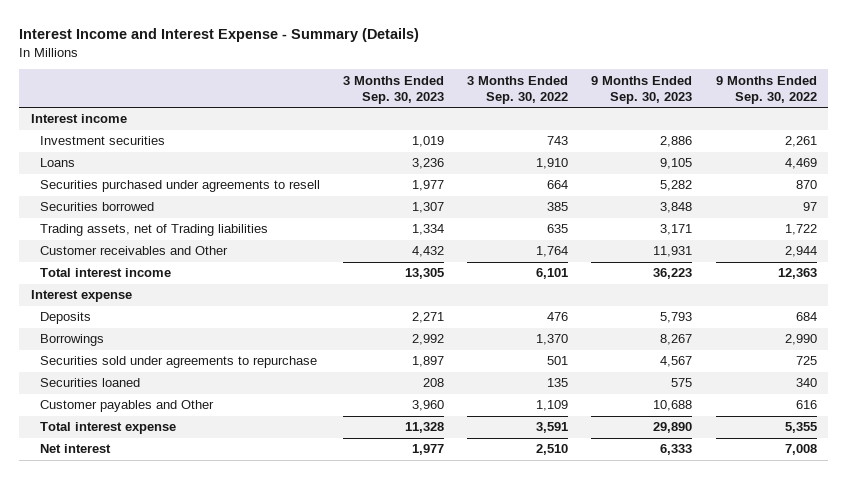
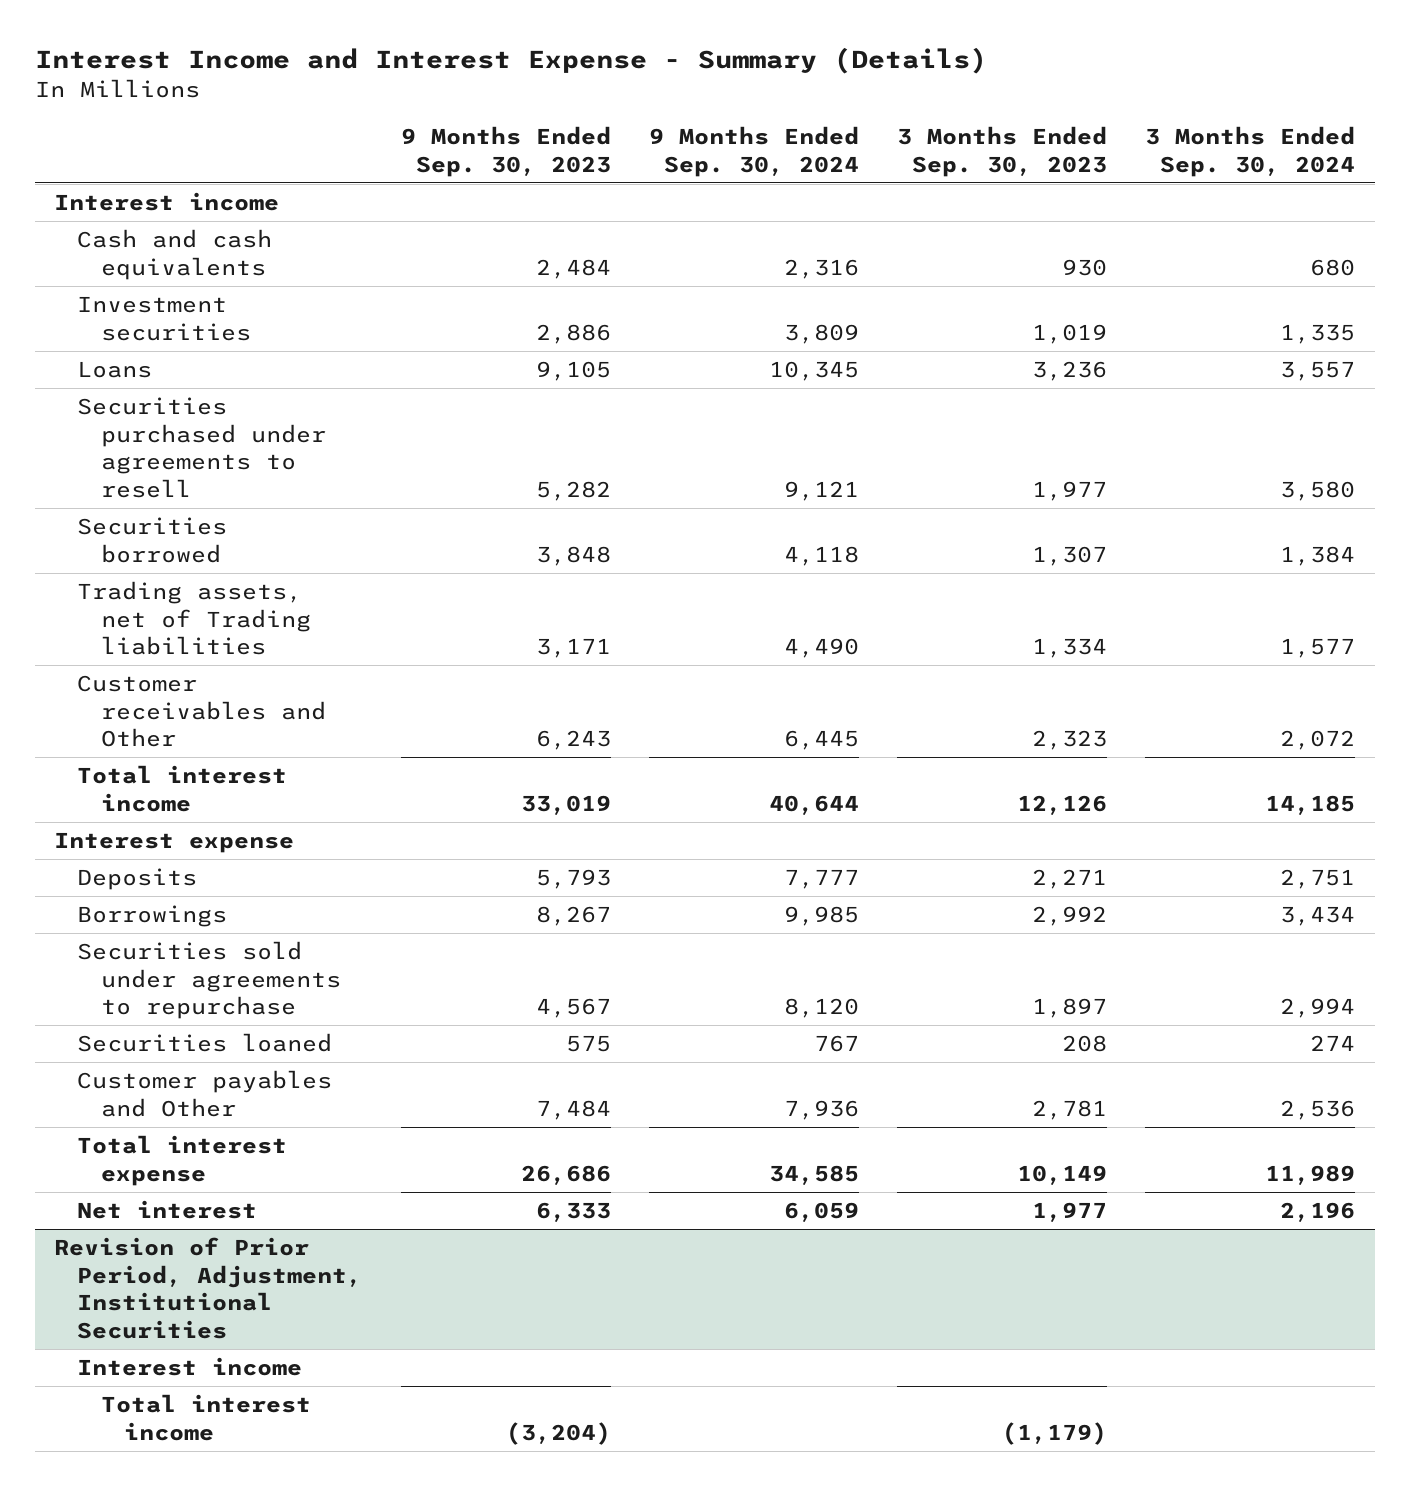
- | 3 Months Ended Sep. 30, 2023 | 3 Months Ended Sep. 30, 2022 | 9 Months Ended Sep. 30, 2023 | 9 Months Ended Sep. 30, 2022
+ | 9 Months Ended Sep. 30, 2023 | 9 Months Ended Sep. 30, 2024 | 3 Months Ended Sep. 30, 2023 | 3 Months Ended Sep. 30, 2024
+ Cash and cash equivalents | 2,484 | 2,316 | 930 | 680
- Customer receivables and Other | 4,432 | 1,764 | 11,931 | 2,944
- Total interest income | 13,305 | 6,101 | 36,223 | 12,363
+ Customer receivables and Other | 6,243 | 6,445 | 2,323 | 2,072
+ Total interest income | 33,019 | 40,644 | 12,126 | 14,185
- Customer payables and Other | 3,960 | 1,109 | 10,688 | 616
- Total interest expense | 11,328 | 3,591 | 29,890 | 5,355
+ Customer payables and Other | 7,484 | 7,936 | 2,781 | 2,536
+ Total interest expense | 26,686 | 34,585 | 10,149 | 11,989
+ Revision of Prior Period, Adjustment, Institutional Securities
+ Interest income
+ Total interest income | (3,204) | | (1,179) |

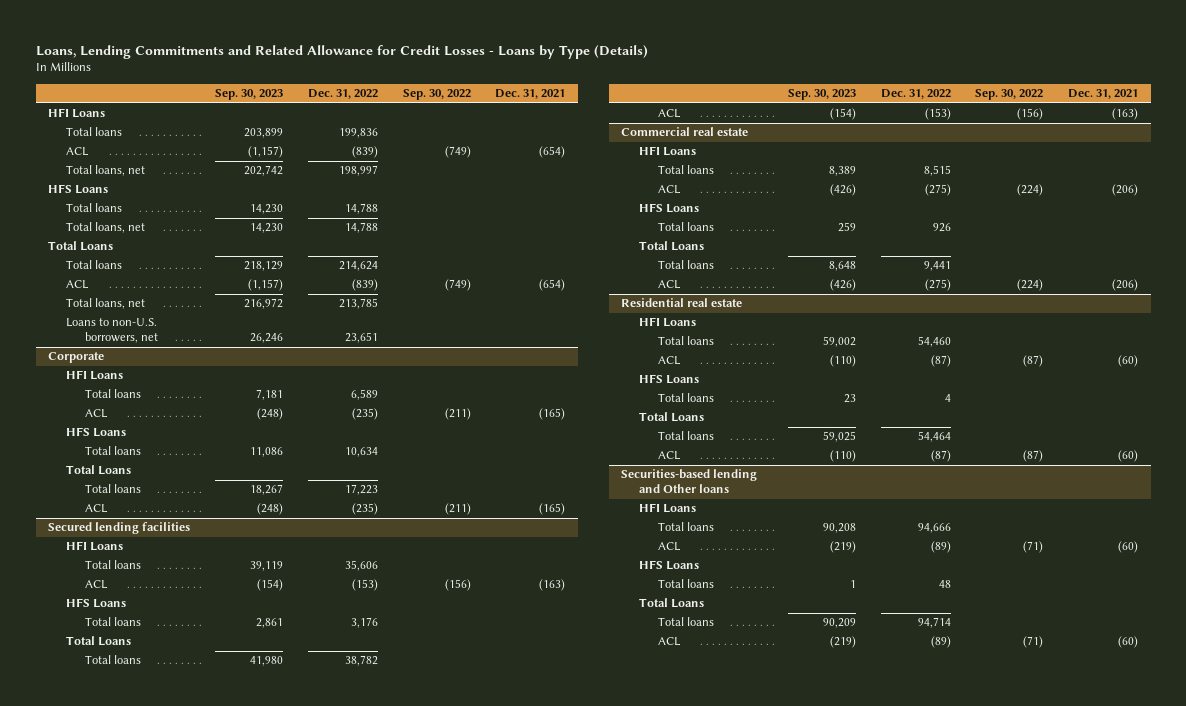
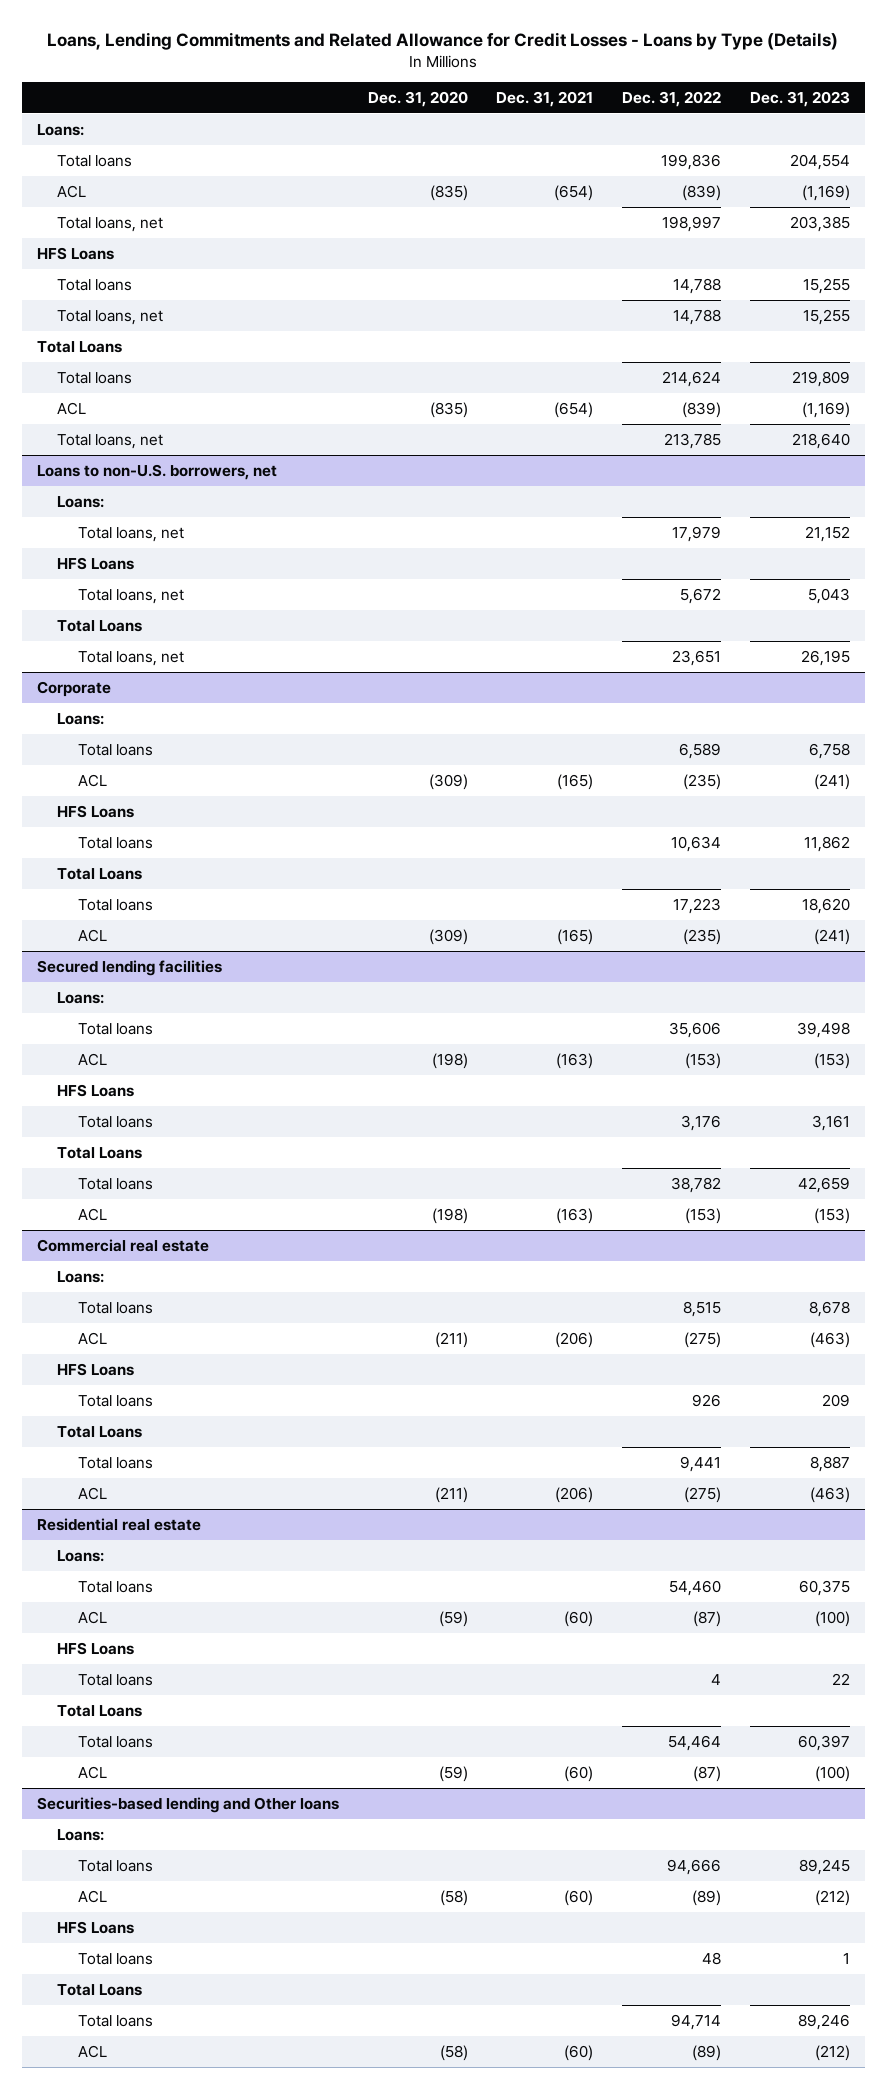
- | Sep. 30, 2023 | Dec. 31, 2022 | Sep. 30, 2022 | Dec. 31, 2021
+ | Dec. 31, 2020 | Dec. 31, 2021 | Dec. 31, 2022 | Dec. 31, 2023
- HFI Loans
+ Loans:
- Loans to non-U.S. borrowers, net | 26,246 | 23,651 | |
+ Loans to non-U.S. borrowers, net
+ Loans:
+ Total loans, net | | | 17,979 | 21,152
+ HFS Loans
+ Total loans, net | | | 5,672 | 5,043
+ Total Loans
+ Total loans, net | | | 23,651 | 26,195
@ Corporate
- HFI Loans
+ Loans:
@ Secured lending facilities
- HFI Loans
+ Loans:
@ Commercial real estate
- HFI Loans
+ Loans:
@ Residential real estate
- HFI Loans
+ Loans:
@ Securities-based lending and Other loans
- HFI Loans
+ Loans:

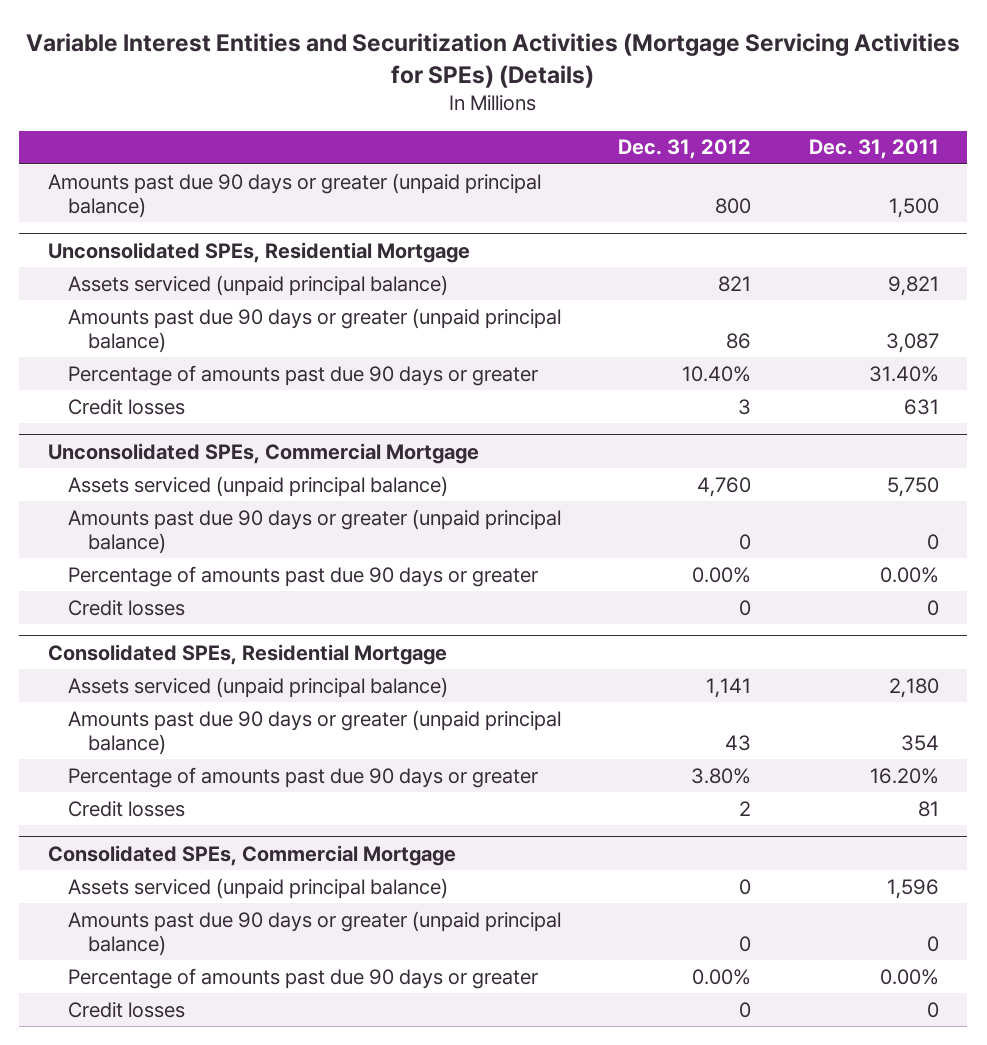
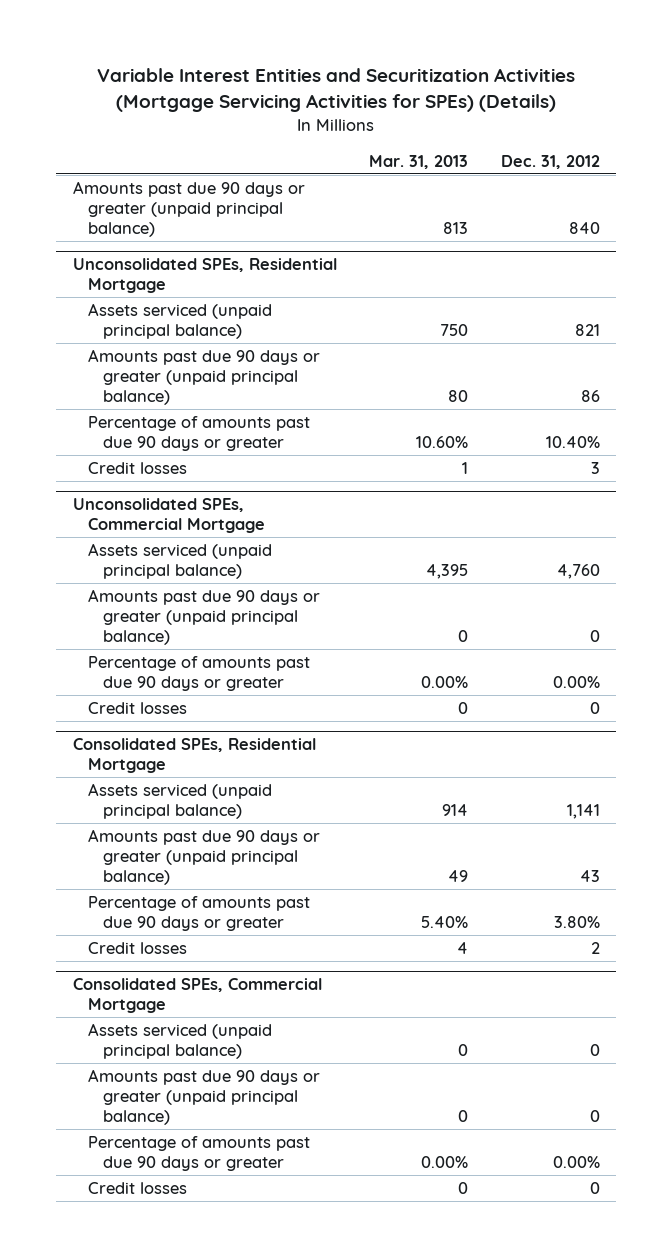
- | Dec. 31, 2012 | Dec. 31, 2011
+ | Mar. 31, 2013 | Dec. 31, 2012
- Amounts past due 90 days or greater (unpaid principal balance) | 800 | 1,500
+ Amounts past due 90 days or greater (unpaid principal balance) | 813 | 840

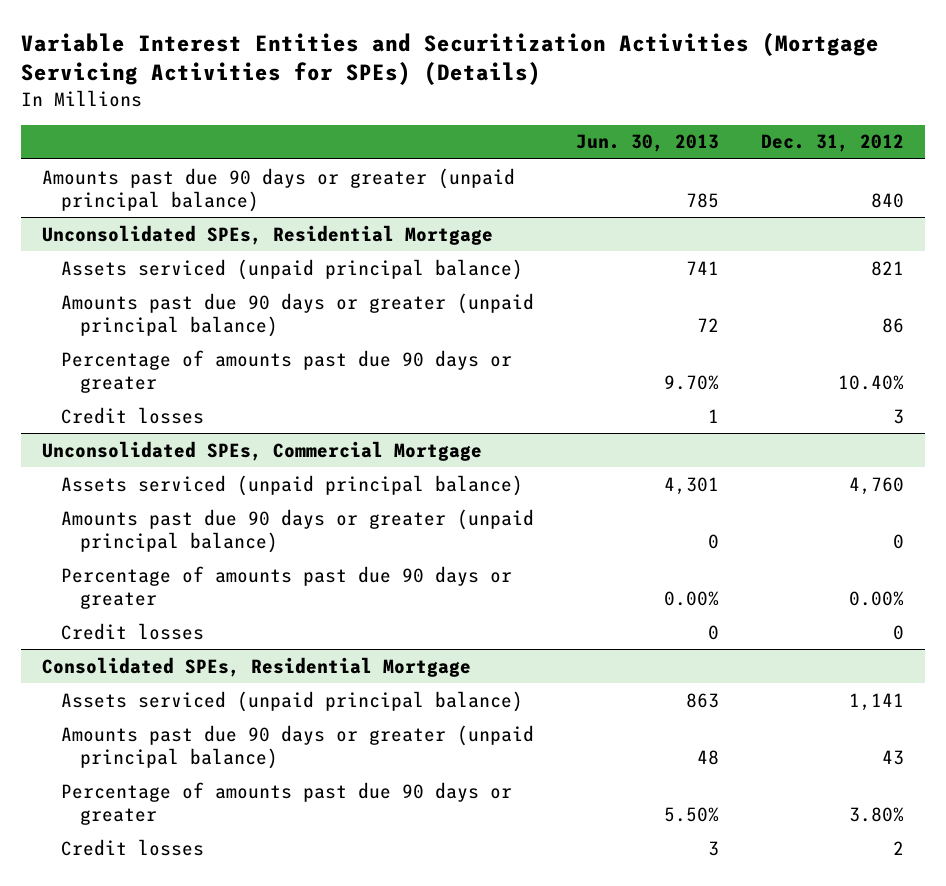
- | Mar. 31, 2013 | Dec. 31, 2012
+ | Jun. 30, 2013 | Dec. 31, 2012
- Consolidated SPEs, Commercial Mortgage
- Assets serviced (unpaid principal balance) | 0 | 0
- Amounts past due 90 days or greater (unpaid principal balance) | 0 | 0
- Percentage of amounts past due 90 days or greater | 0.00% | 0.00%
- Credit losses | 0 | 0

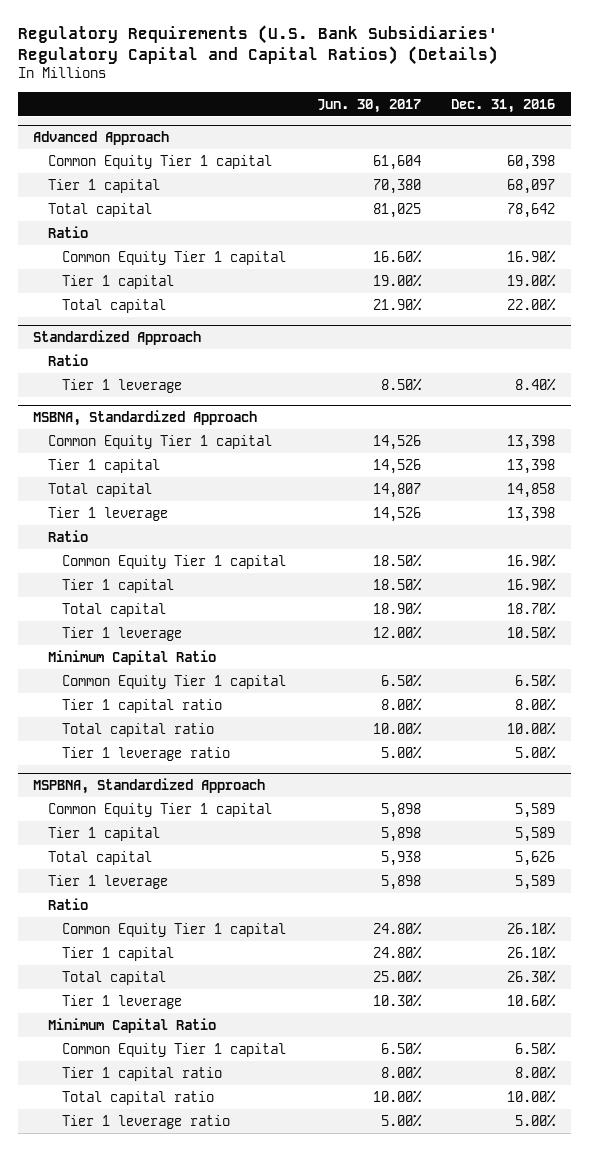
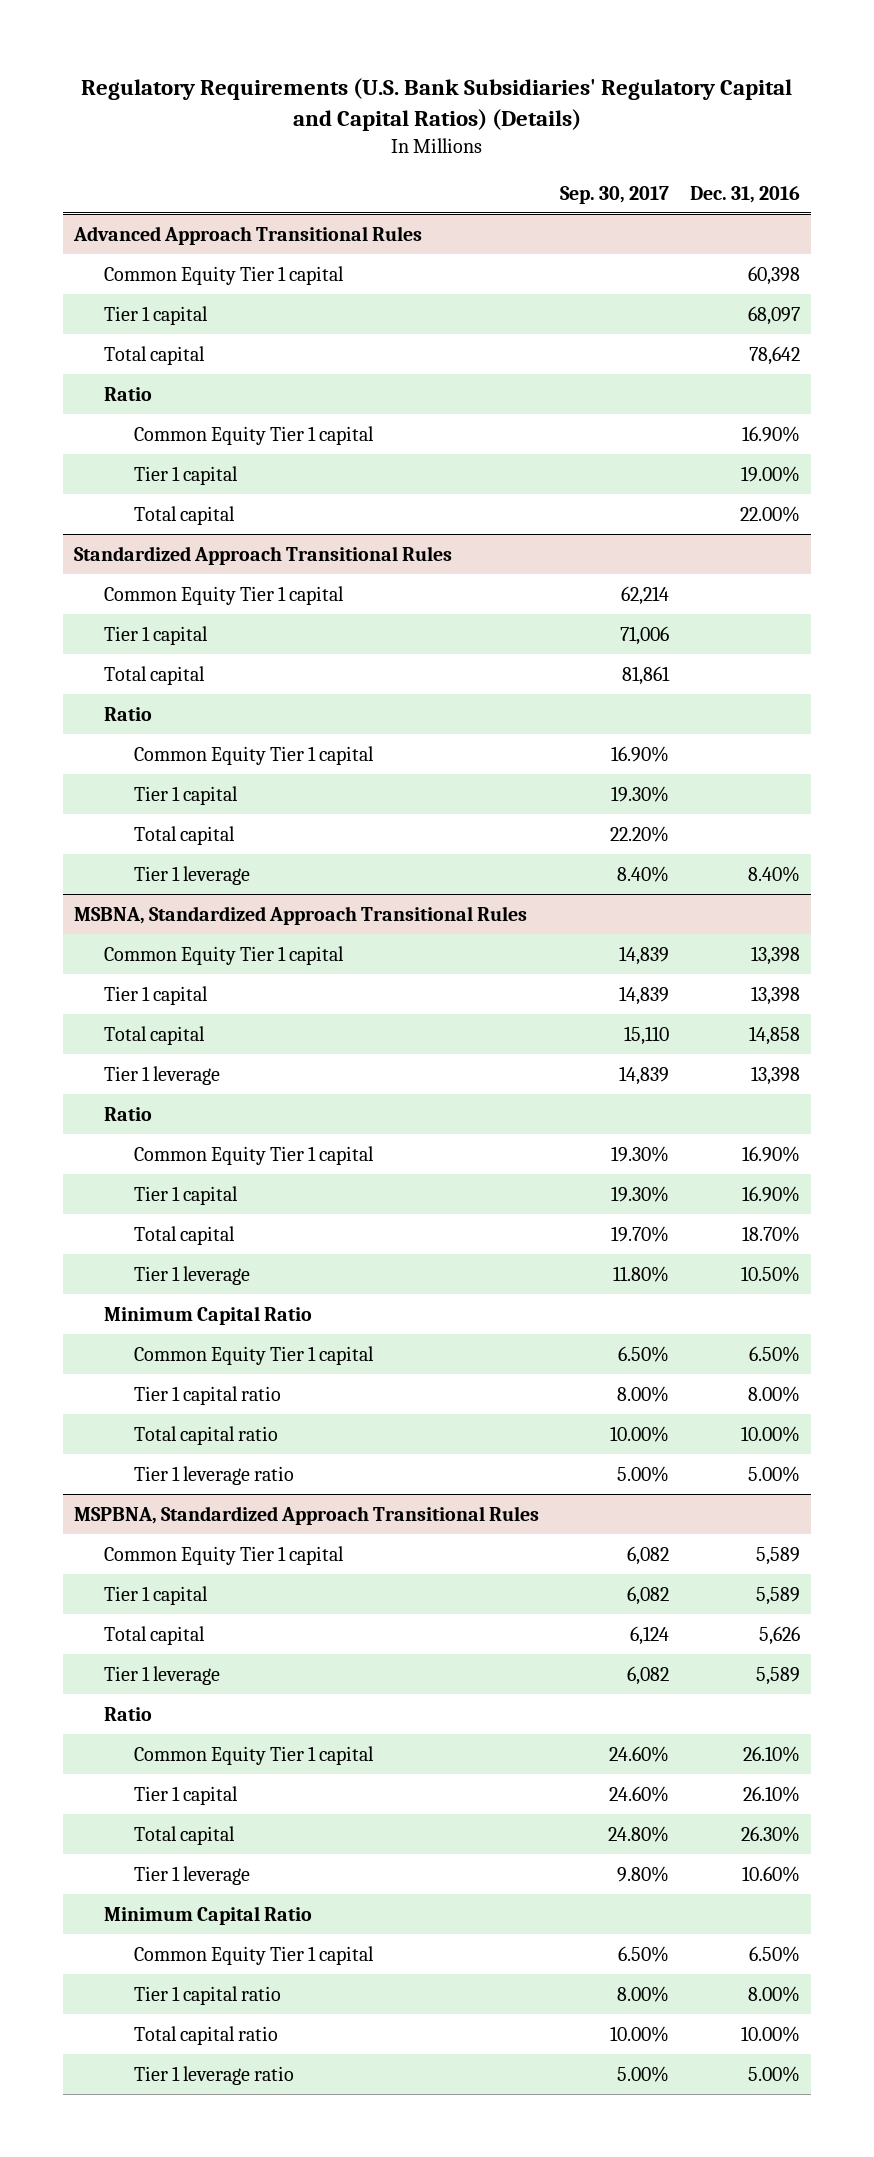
- | Jun. 30, 2017 | Dec. 31, 2016
+ | Sep. 30, 2017 | Dec. 31, 2016
- Advanced Approach
+ Advanced Approach Transitional Rules
- Standardized Approach
+ Standardized Approach Transitional Rules
+ Common Equity Tier 1 capital | 62,214 |
+ Tier 1 capital | 71,006 |
+ Total capital | 81,861 |
+ Common Equity Tier 1 capital | 16.90% |
+ Tier 1 capital | 19.30% |
+ Total capital | 22.20% |
- MSBNA, Standardized Approach
+ MSBNA, Standardized Approach Transitional Rules
- MSPBNA, Standardized Approach
+ MSPBNA, Standardized Approach Transitional Rules

